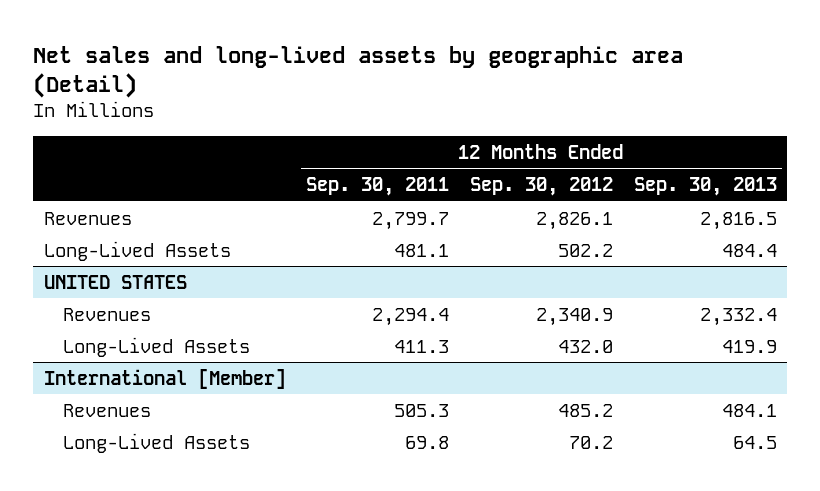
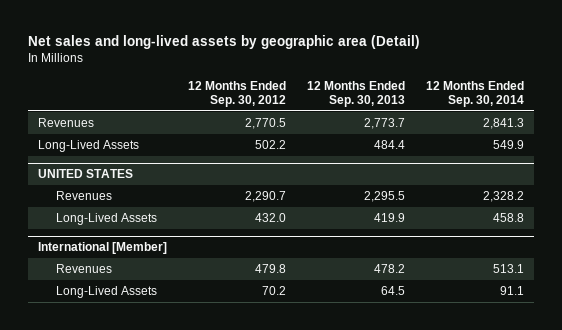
- | 12 Months Ended Sep. 30, 2011 | 12 Months Ended Sep. 30, 2012 | 12 Months Ended Sep. 30, 2013
+ | 12 Months Ended Sep. 30, 2012 | 12 Months Ended Sep. 30, 2013 | 12 Months Ended Sep. 30, 2014
- Revenues | 2,799.7 | 2,826.1 | 2,816.5
+ Revenues | 2,770.5 | 2,773.7 | 2,841.3
@ UNITED STATES
- Revenues | 2,294.4 | 2,340.9 | 2,332.4
+ Revenues | 2,290.7 | 2,295.5 | 2,328.2
@ International [Member]
- Revenues | 505.3 | 485.2 | 484.1
+ Revenues | 479.8 | 478.2 | 513.1

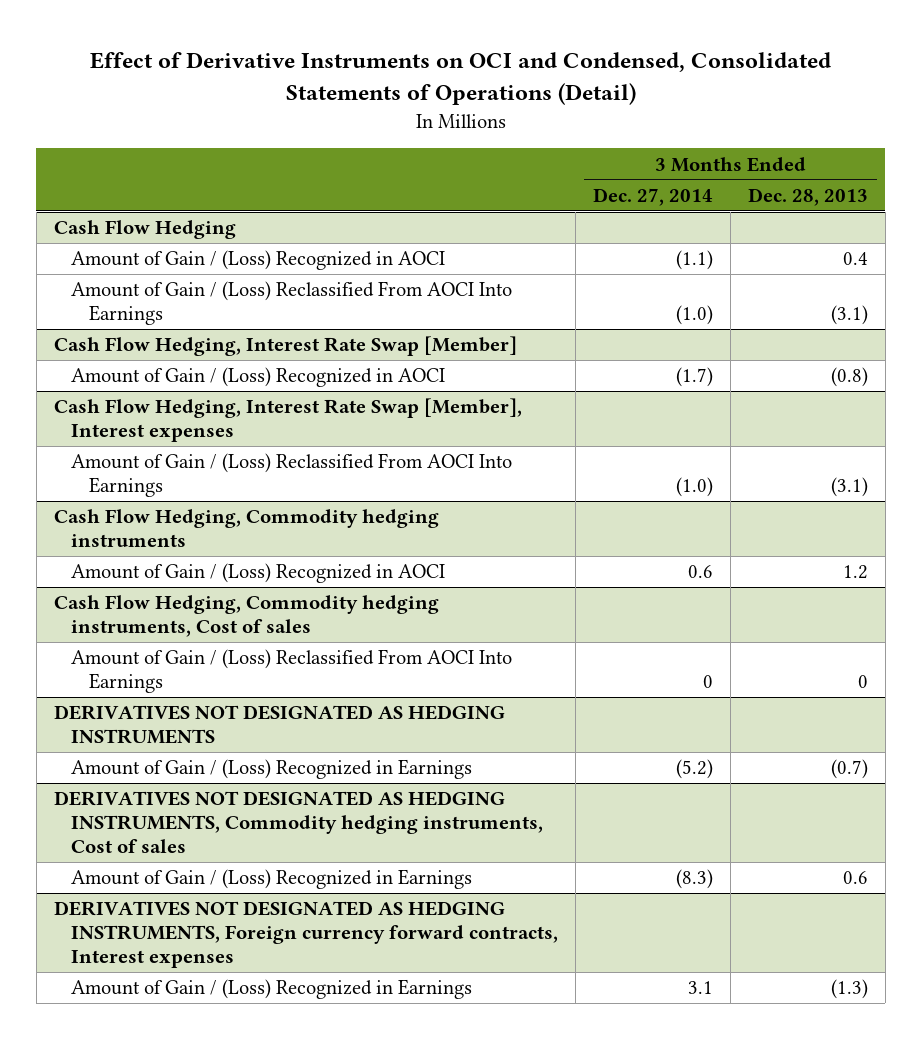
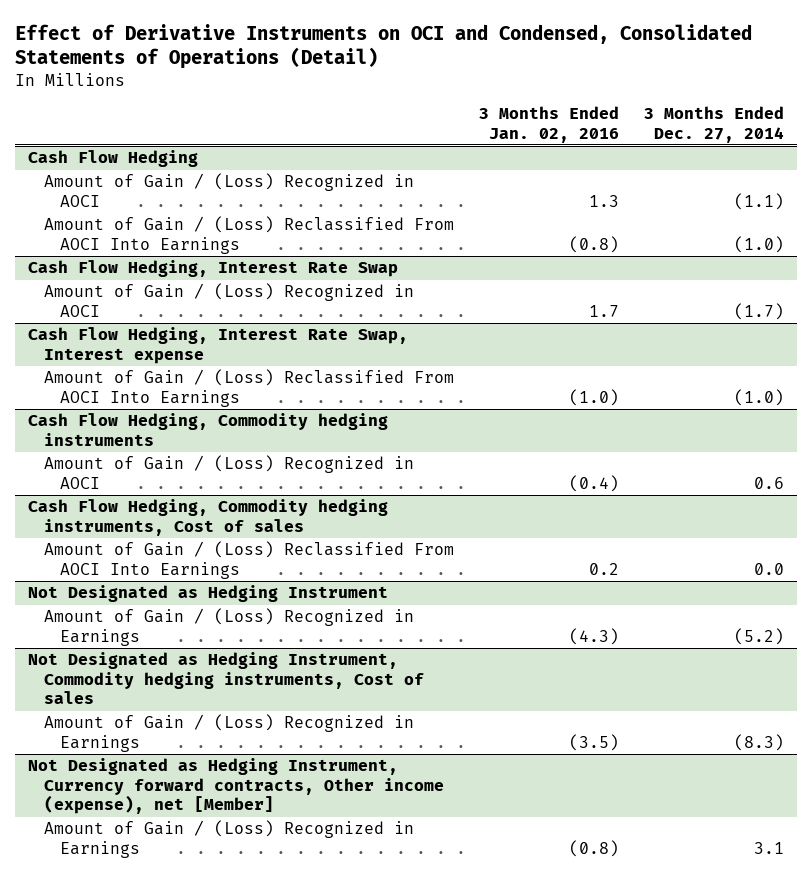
- | 3 Months Ended Dec. 27, 2014 | 3 Months Ended Dec. 28, 2013
+ | 3 Months Ended Jan. 02, 2016 | 3 Months Ended Dec. 27, 2014
- Cash Flow Hedging, Interest Rate Swap [Member]
+ Cash Flow Hedging, Interest Rate Swap
- Cash Flow Hedging, Interest Rate Swap [Member], Interest expenses
+ Cash Flow Hedging, Interest Rate Swap, Interest expense
@ Cash Flow Hedging, Commodity hedging instruments, Cost of sales
- Amount of Gain / (Loss) Reclassified From AOCI Into Earnings | 0 | 0
- DERIVATIVES NOT DESIGNATED AS HEDGING INSTRUMENTS
@ Cash Flow Hedging, Commodity hedging instruments, Cost of sales
+ Amount of Gain / (Loss) Reclassified From AOCI Into Earnings | 0.2 | 0.0
+ Not Designated as Hedging Instrument
- DERIVATIVES NOT DESIGNATED AS HEDGING INSTRUMENTS, Commodity hedging instruments, Cost of sales
+ Not Designated as Hedging Instrument, Commodity hedging instruments, Cost of sales
- DERIVATIVES NOT DESIGNATED AS HEDGING INSTRUMENTS, Foreign currency forward contracts, Interest expenses
+ Not Designated as Hedging Instrument, Currency forward contracts, Other income (expense), net [Member]

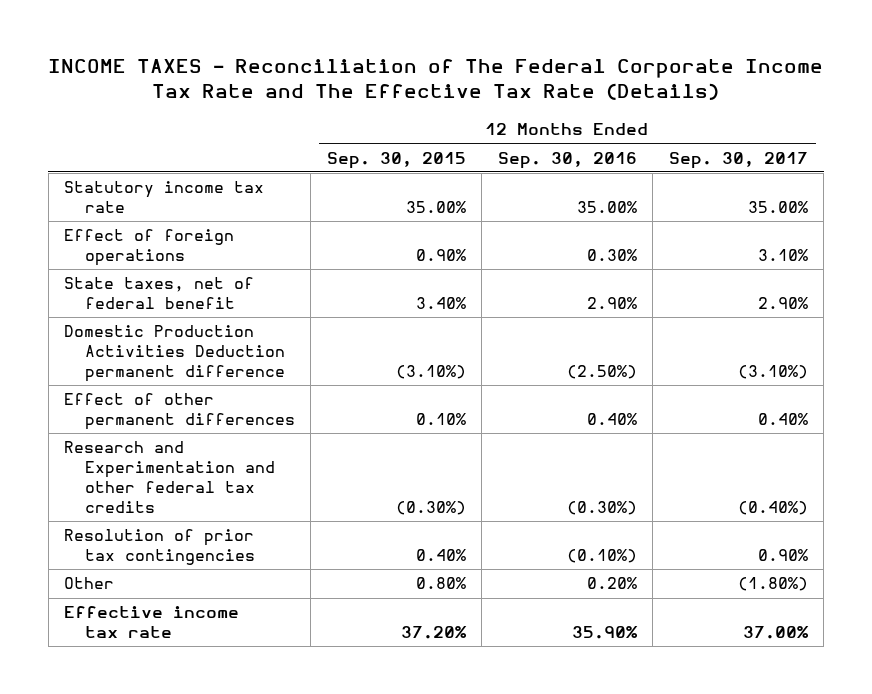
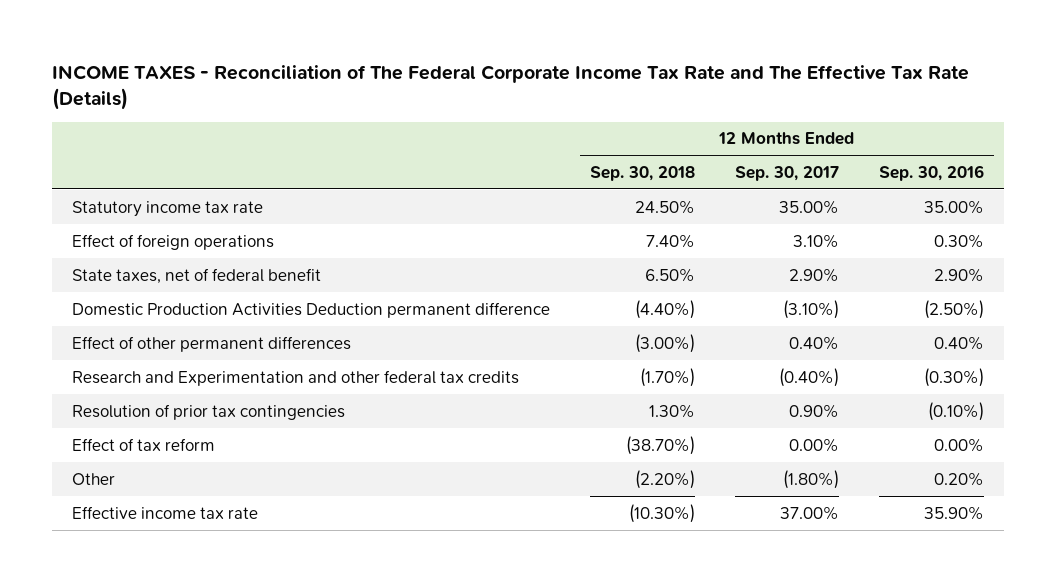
- | 12 Months Ended Sep. 30, 2015 | 12 Months Ended Sep. 30, 2016 | 12 Months Ended Sep. 30, 2017
+ | 12 Months Ended Sep. 30, 2018 | 12 Months Ended Sep. 30, 2017 | 12 Months Ended Sep. 30, 2016
+ Effect of tax reform | (38.70%) | 0.00% | 0.00%

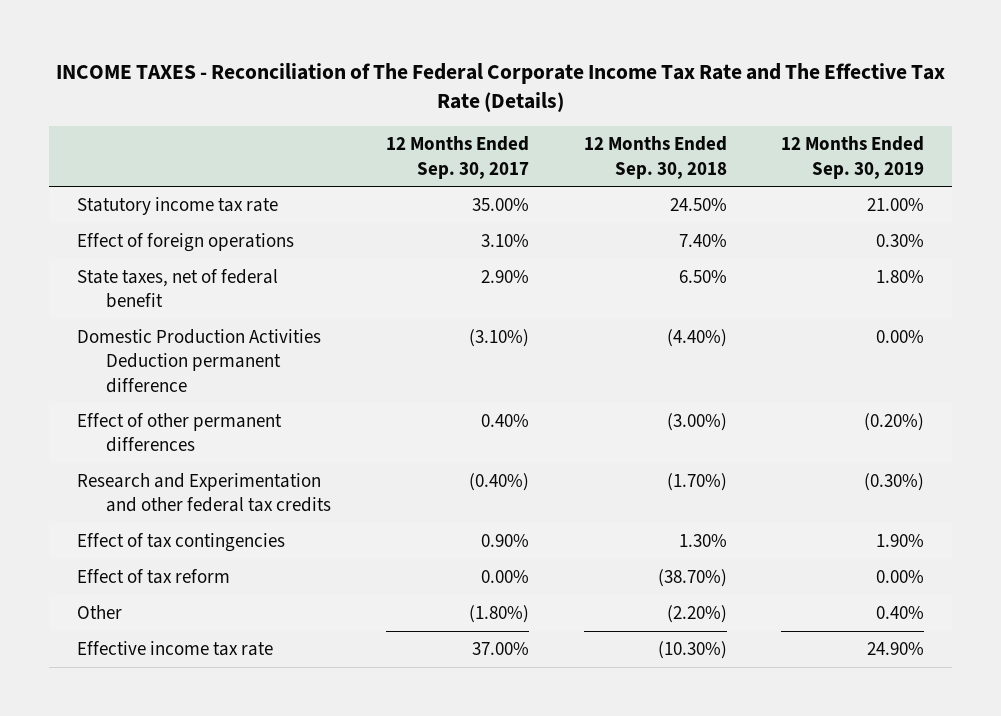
- | 12 Months Ended Sep. 30, 2018 | 12 Months Ended Sep. 30, 2017 | 12 Months Ended Sep. 30, 2016
+ | 12 Months Ended Sep. 30, 2017 | 12 Months Ended Sep. 30, 2018 | 12 Months Ended Sep. 30, 2019
- Resolution of prior tax contingencies | 1.30% | 0.90% | (0.10%)
+ Effect of tax contingencies | 0.90% | 1.30% | 1.90%

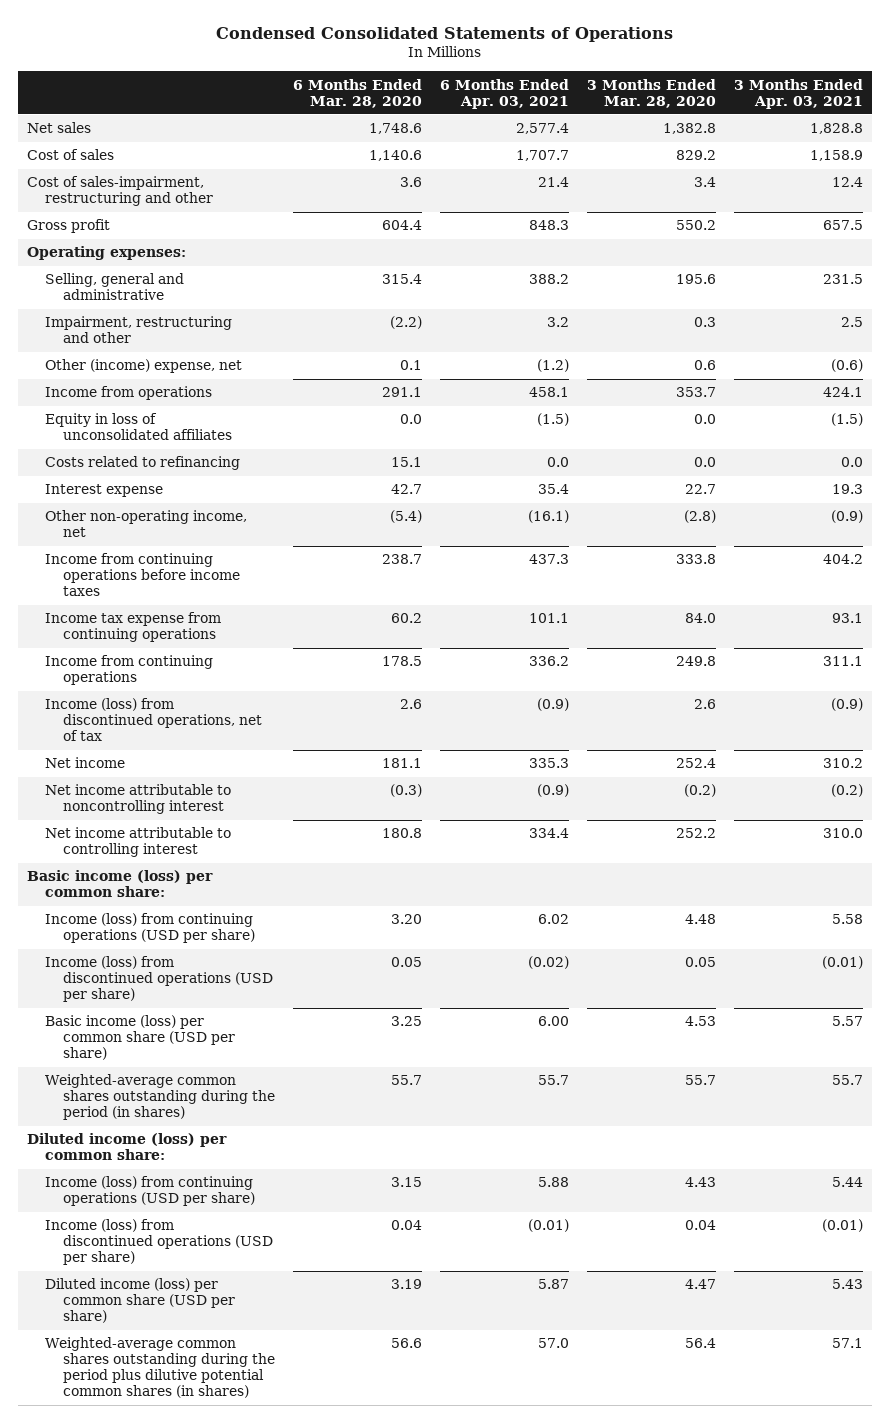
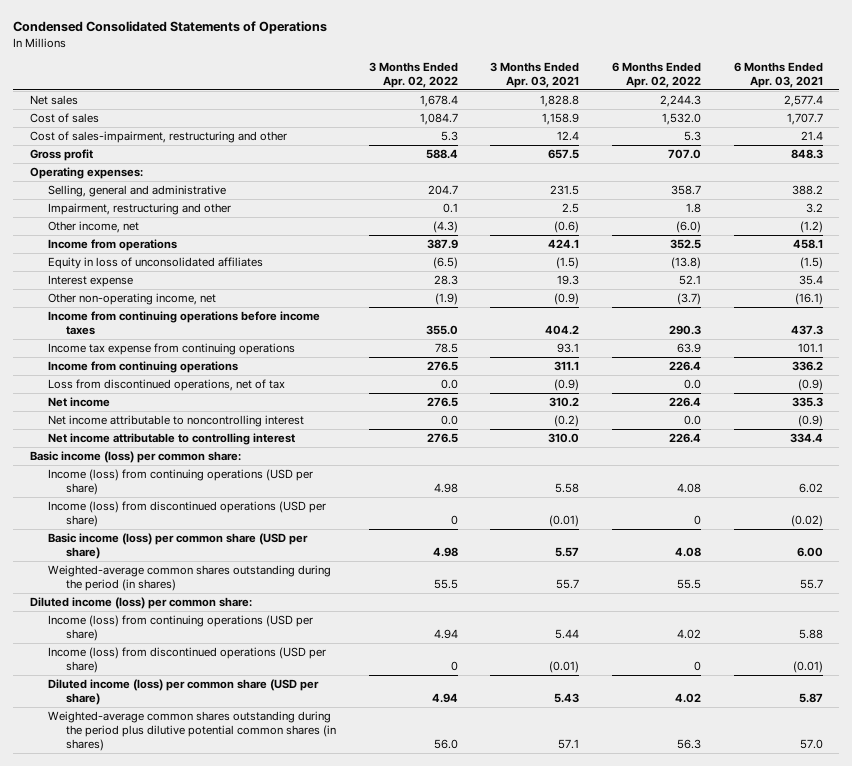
- | 6 Months Ended Mar. 28, 2020 | 6 Months Ended Apr. 03, 2021 | 3 Months Ended Mar. 28, 2020 | 3 Months Ended Apr. 03, 2021
+ | 3 Months Ended Apr. 02, 2022 | 3 Months Ended Apr. 03, 2021 | 6 Months Ended Apr. 02, 2022 | 6 Months Ended Apr. 03, 2021
- Other (income) expense, net | 0.1 | (1.2) | 0.6 | (0.6)
+ Other income, net | (4.3) | (0.6) | (6.0) | (1.2)
- Costs related to refinancing | 15.1 | 0.0 | 0.0 | 0.0
- Income (loss) from discontinued operations, net of tax | 2.6 | (0.9) | 2.6 | (0.9)
+ Loss from discontinued operations, net of tax | 0.0 | (0.9) | 0.0 | (0.9)

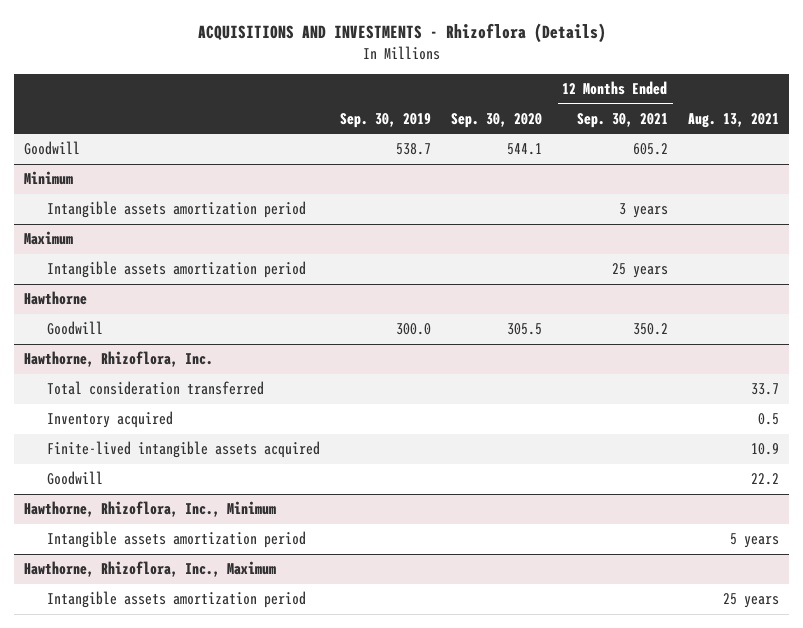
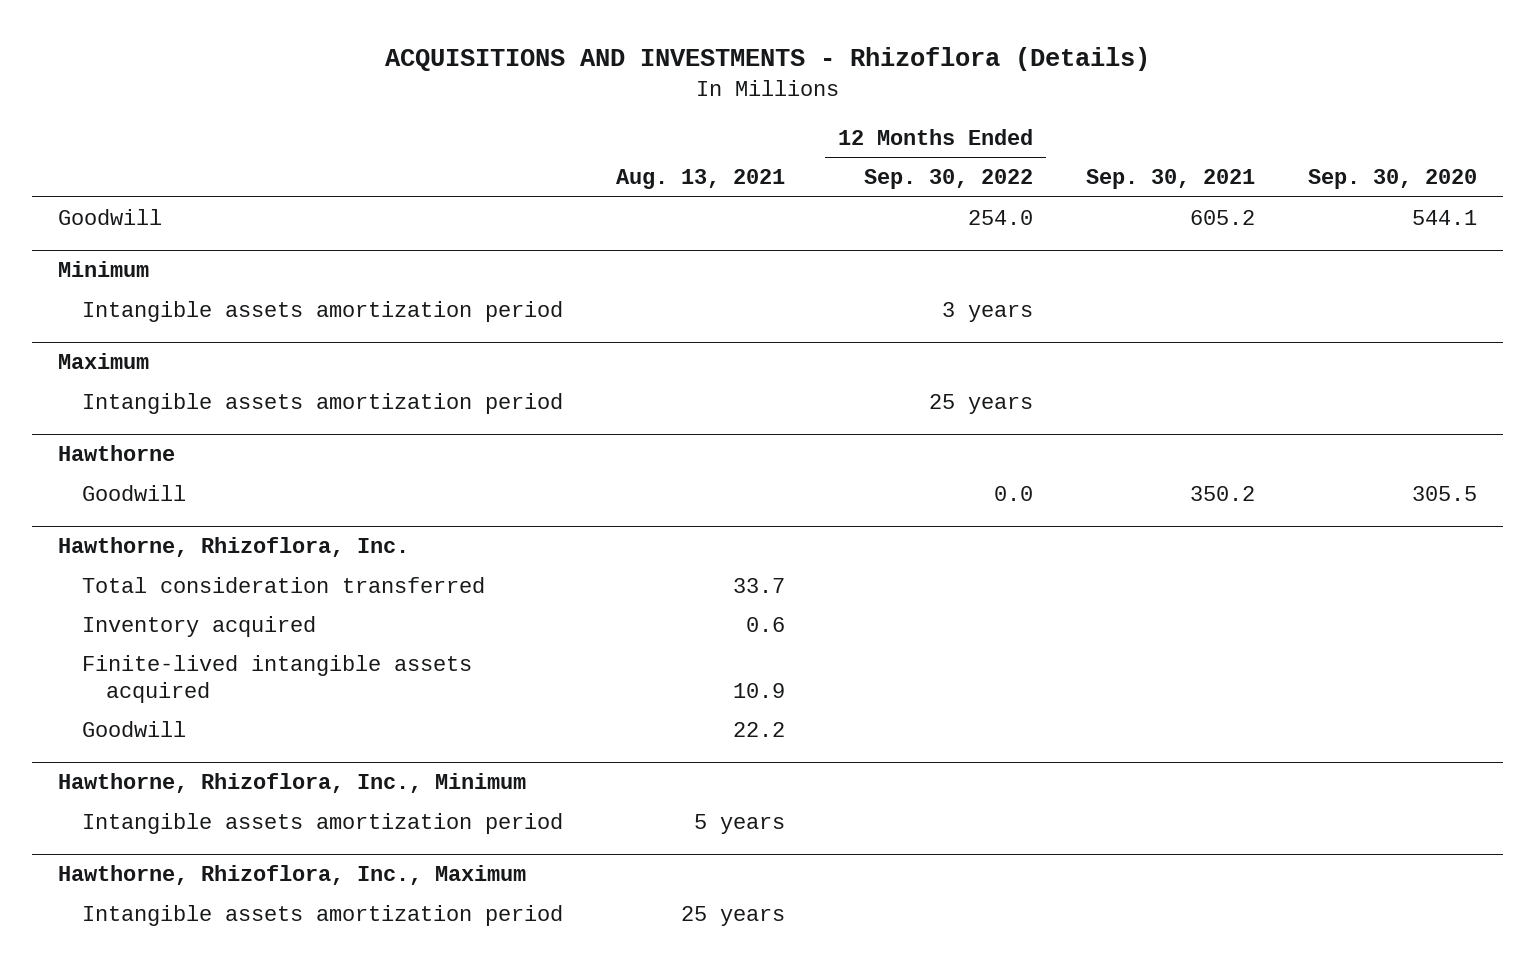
- | Sep. 30, 2019 | Sep. 30, 2020 | 12 Months Ended Sep. 30, 2021 | Aug. 13, 2021
+ | Aug. 13, 2021 | 12 Months Ended Sep. 30, 2022 | Sep. 30, 2021 | Sep. 30, 2020
@ Hawthorne, Rhizoflora, Inc.
- Inventory acquired | | | | 0.5
+ Inventory acquired | 0.6 | | |

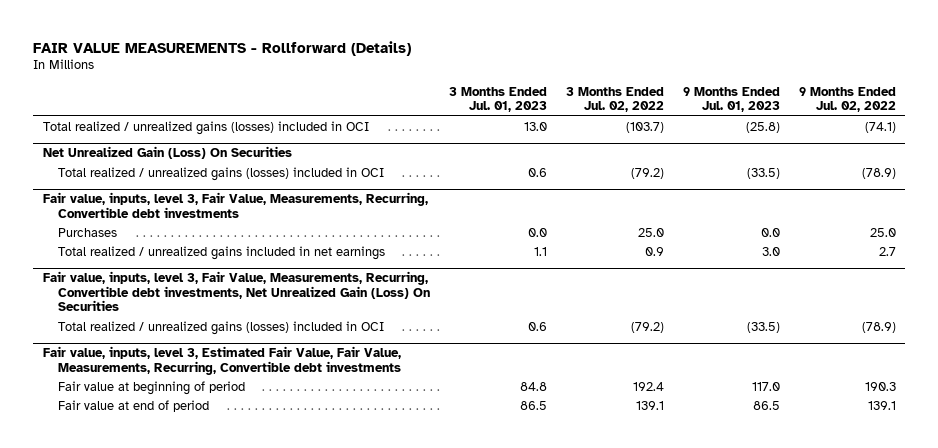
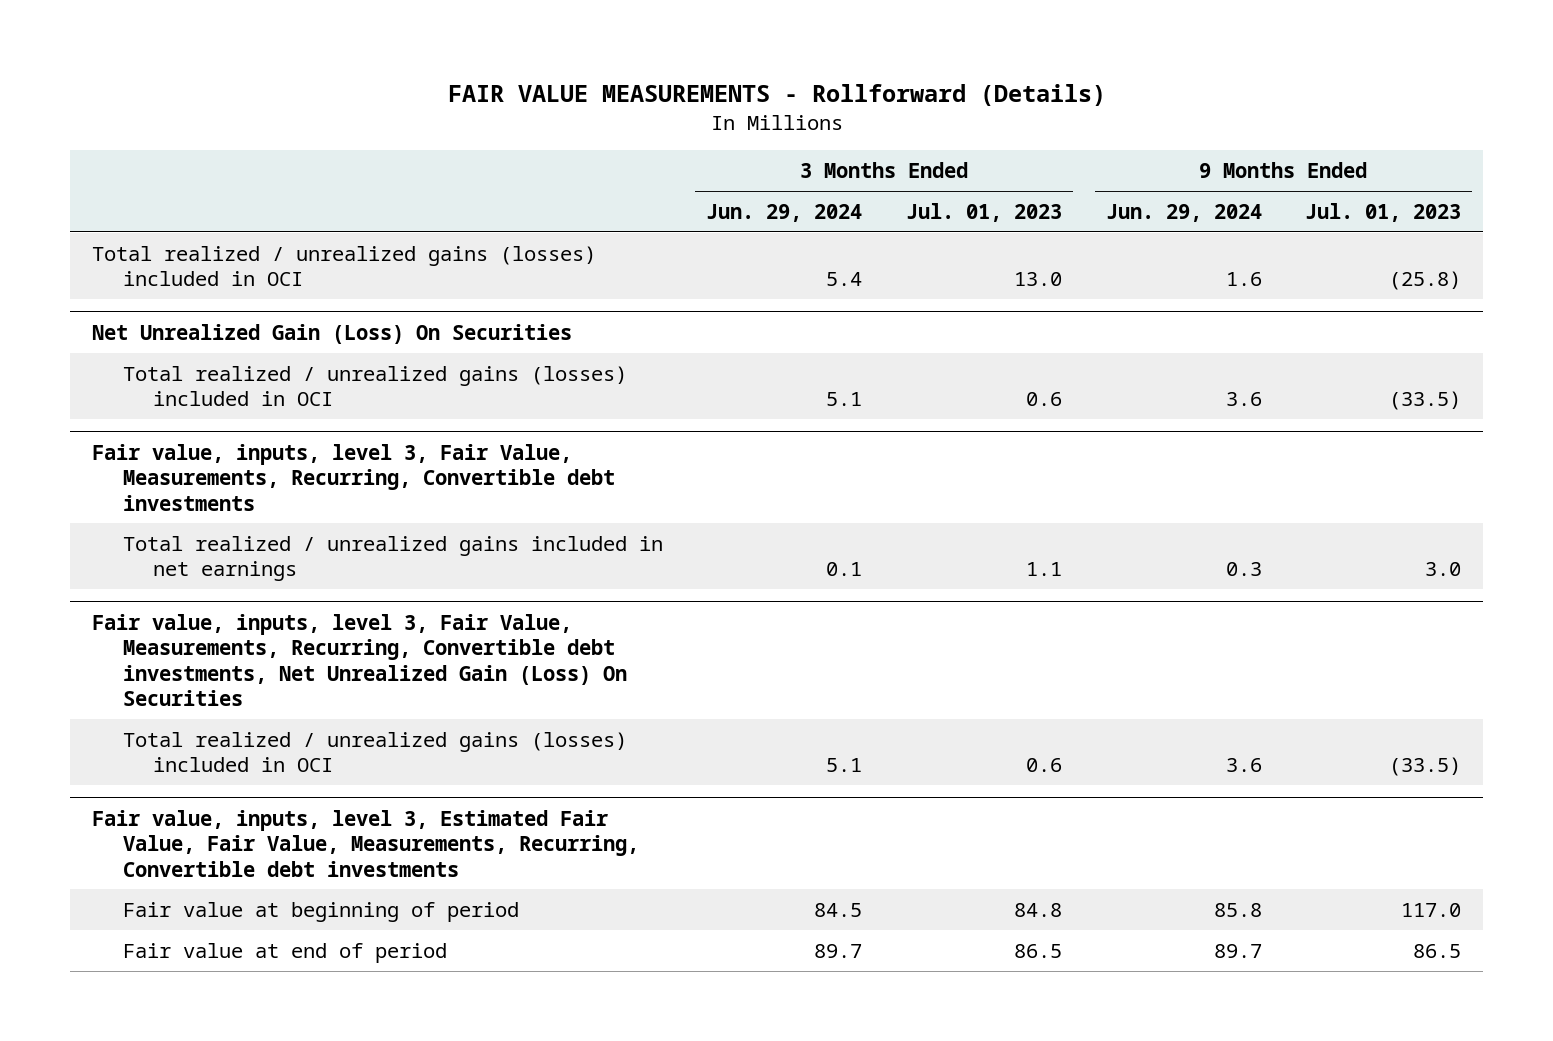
- | 3 Months Ended Jul. 01, 2023 | 3 Months Ended Jul. 02, 2022 | 9 Months Ended Jul. 01, 2023 | 9 Months Ended Jul. 02, 2022
+ | 3 Months Ended Jun. 29, 2024 | 3 Months Ended Jul. 01, 2023 | 9 Months Ended Jun. 29, 2024 | 9 Months Ended Jul. 01, 2023
@ Fair value, inputs, level 3, Fair Value, Measurements, Recurring, Convertible debt investments
- Purchases | 0.0 | 25.0 | 0.0 | 25.0

